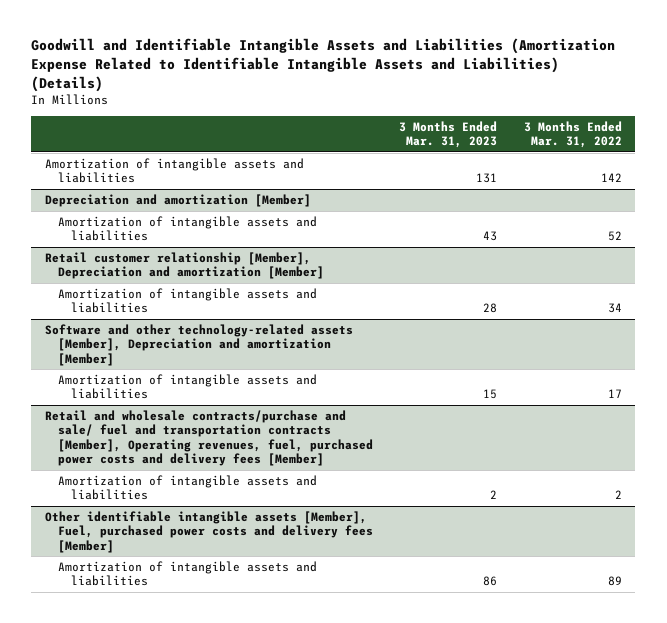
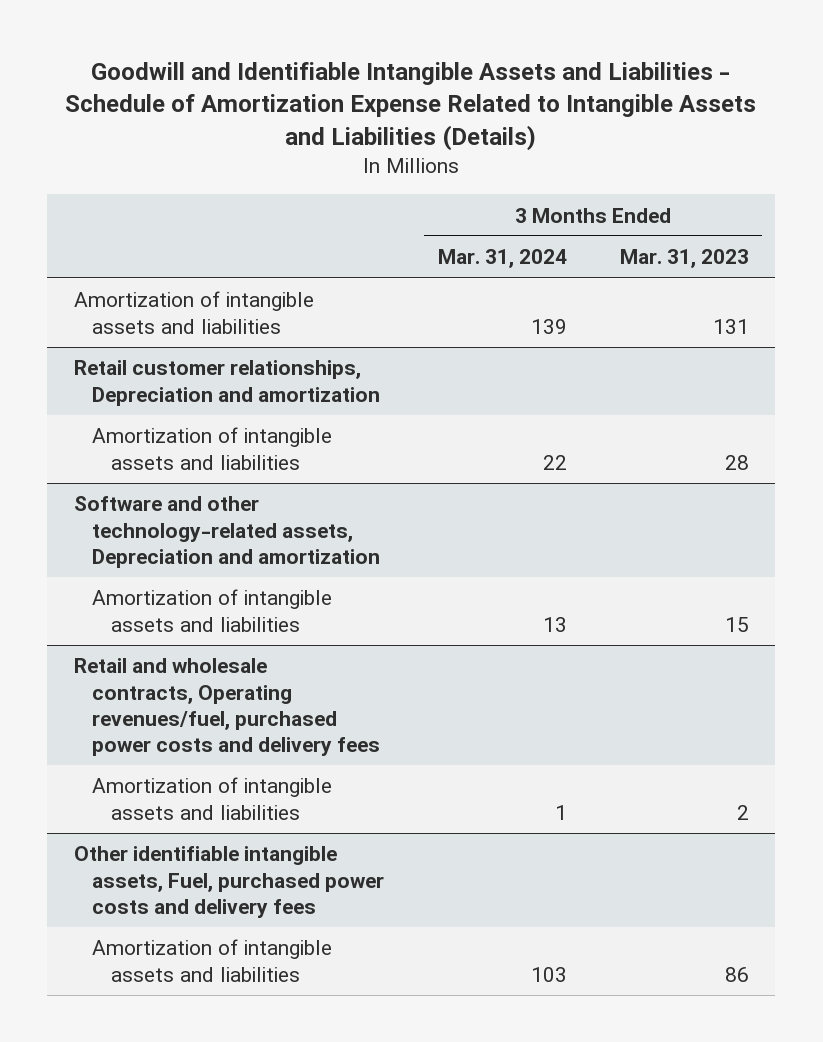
- Goodwill and Identifiable Intangible Assets and Liabilities (Amortization Expense Related to Identifiable Intangible Assets and Liabilities) (Details)
+ Goodwill and Identifiable Intangible Assets and Liabilities - Schedule of Amortization Expense Related to Intangible Assets and Liabilities (Details)
- | 3 Months Ended Mar. 31, 2023 | 3 Months Ended Mar. 31, 2022
+ | 3 Months Ended Mar. 31, 2024 | 3 Months Ended Mar. 31, 2023
- Depreciation and amortization [Member]
- Amortization of intangible assets and liabilities | 43 | 52
- Retail customer relationship [Member], Depreciation and amortization [Member]
+ Retail customer relationships, Depreciation and amortization
- Software and other technology-related assets [Member], Depreciation and amortization [Member]
+ Software and other technology-related assets, Depreciation and amortization
- Retail and wholesale contracts/purchase and sale/ fuel and transportation contracts [Member], Operating revenues, fuel, purchased power costs and delivery fees [Member]
+ Retail and wholesale contracts, Operating revenues/fuel, purchased power costs and delivery fees
- Other identifiable intangible assets [Member], Fuel, purchased power costs and delivery fees [Member]
+ Other identifiable intangible assets, Fuel, purchased power costs and delivery fees

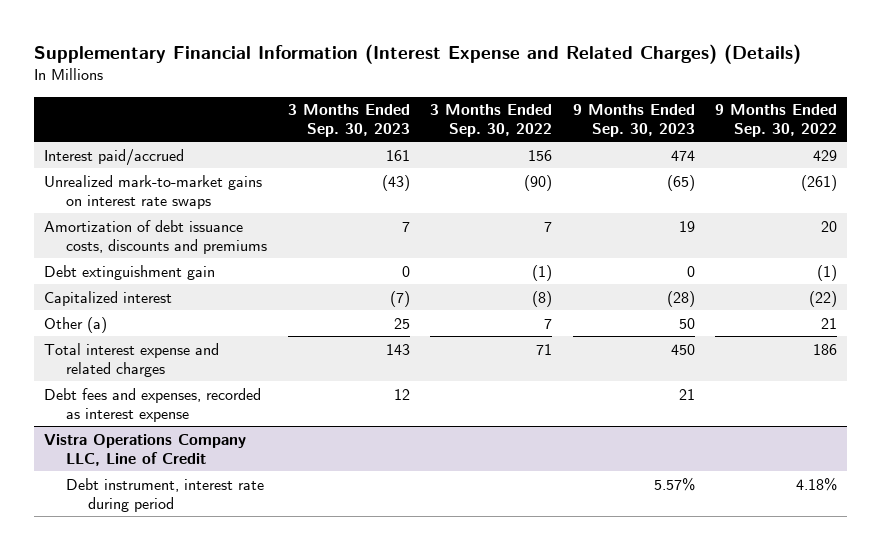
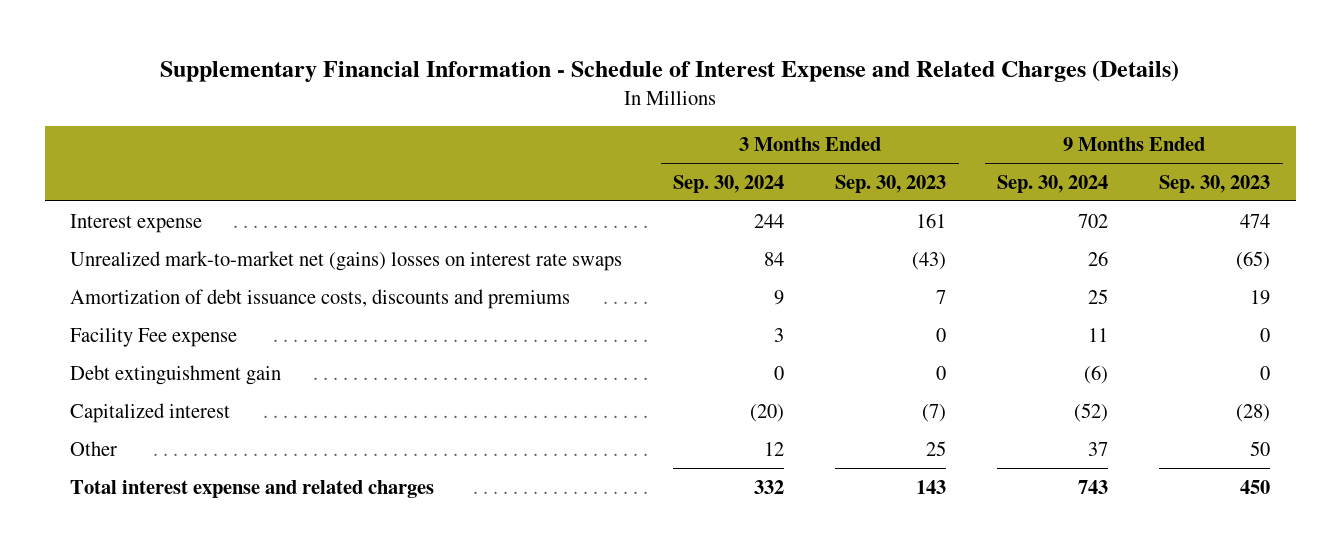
- Supplementary Financial Information (Interest Expense and Related Charges) (Details)
+ Supplementary Financial Information - Schedule of Interest Expense and Related Charges (Details)
- | 3 Months Ended Sep. 30, 2023 | 3 Months Ended Sep. 30, 2022 | 9 Months Ended Sep. 30, 2023 | 9 Months Ended Sep. 30, 2022
+ | 3 Months Ended Sep. 30, 2024 | 3 Months Ended Sep. 30, 2023 | 9 Months Ended Sep. 30, 2024 | 9 Months Ended Sep. 30, 2023
- Interest paid/accrued | 161 | 156 | 474 | 429
- Unrealized mark-to-market gains on interest rate swaps | (43) | (90) | (65) | (261)
+ Interest expense | 244 | 161 | 702 | 474
+ Unrealized mark-to-market net (gains) losses on interest rate swaps | 84 | (43) | 26 | (65)
+ Facility Fee expense | 3 | 0 | 11 | 0
- Other (a) | 25 | 7 | 50 | 21
+ Other | 12 | 25 | 37 | 50
- Debt fees and expenses, recorded as interest expense | 12 | | 21 |
- Vistra Operations Company LLC, Line of Credit
- Debt instrument, interest rate during period | | | 5.57% | 4.18%

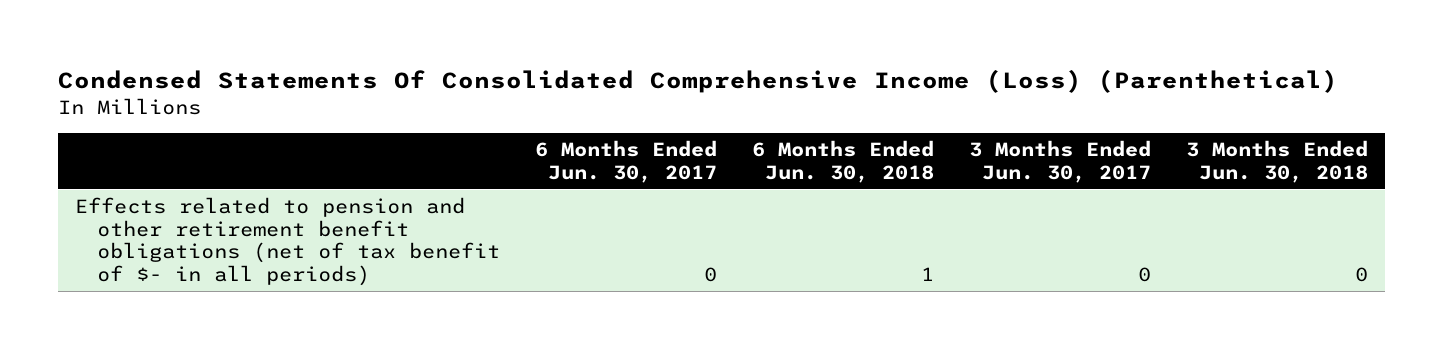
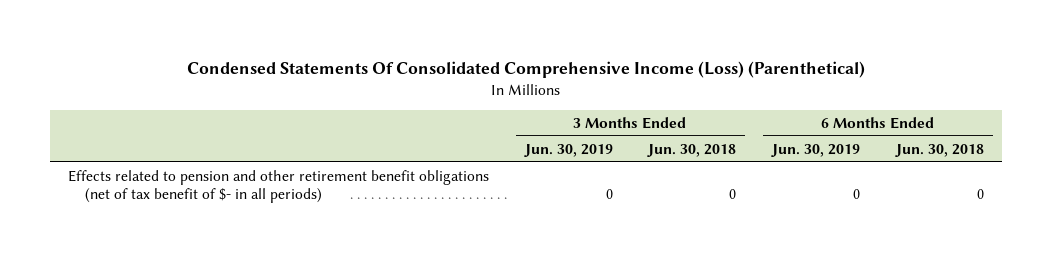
- | 6 Months Ended Jun. 30, 2017 | 6 Months Ended Jun. 30, 2018 | 3 Months Ended Jun. 30, 2017 | 3 Months Ended Jun. 30, 2018
+ | 3 Months Ended Jun. 30, 2019 | 3 Months Ended Jun. 30, 2018 | 6 Months Ended Jun. 30, 2019 | 6 Months Ended Jun. 30, 2018
- Effects related to pension and other retirement benefit obligations (net of tax benefit of $- in all periods) | 0 | 1 | 0 | 0
+ Effects related to pension and other retirement benefit obligations (net of tax benefit of $- in all periods) | 0 | 0 | 0 | 0

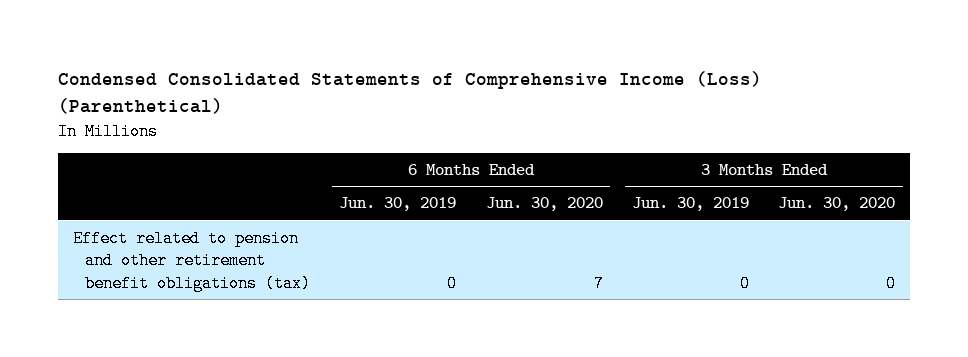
- Condensed Statements Of Consolidated Comprehensive Income (Loss) (Parenthetical)
+ Condensed Consolidated Statements of Comprehensive Income (Loss) (Parenthetical)
- | 3 Months Ended Jun. 30, 2019 | 3 Months Ended Jun. 30, 2018 | 6 Months Ended Jun. 30, 2019 | 6 Months Ended Jun. 30, 2018
+ | 6 Months Ended Jun. 30, 2019 | 6 Months Ended Jun. 30, 2020 | 3 Months Ended Jun. 30, 2019 | 3 Months Ended Jun. 30, 2020
- Effects related to pension and other retirement benefit obligations (net of tax benefit of $- in all periods) | 0 | 0 | 0 | 0
+ Effect related to pension and other retirement benefit obligations (tax) | 0 | 7 | 0 | 0

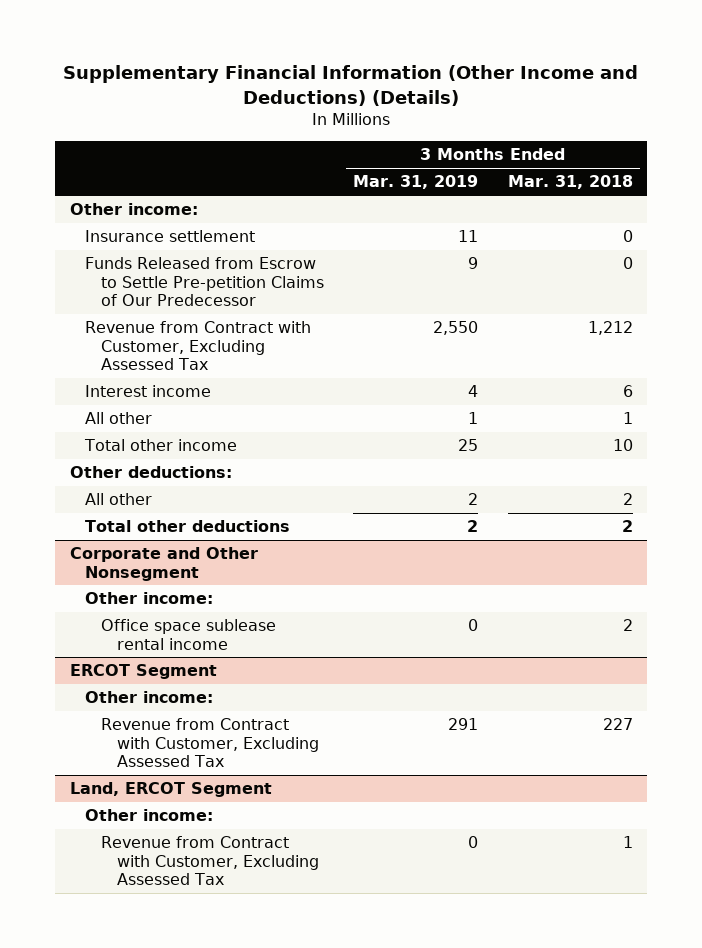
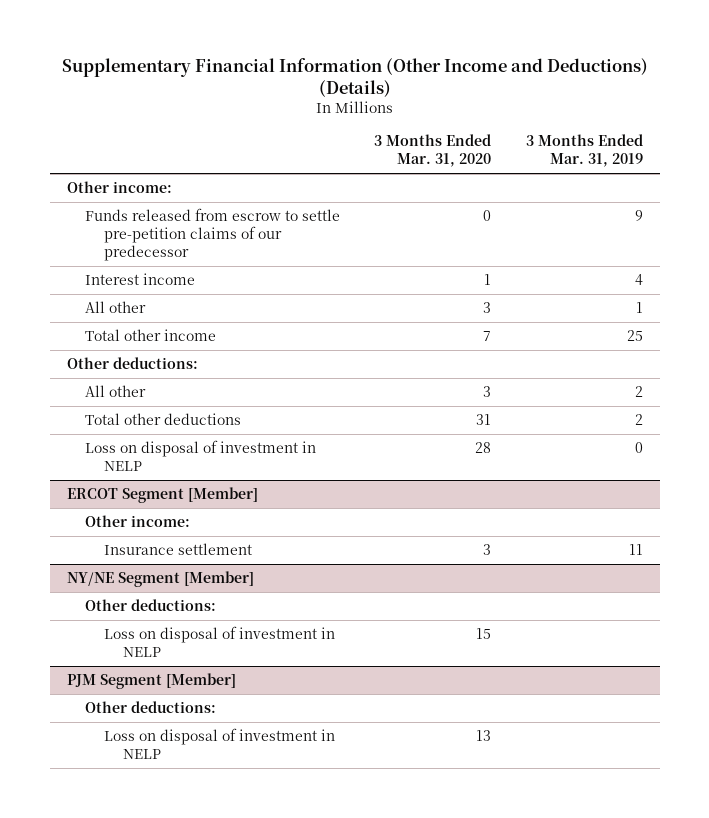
- | 3 Months Ended Mar. 31, 2019 | 3 Months Ended Mar. 31, 2018
+ | 3 Months Ended Mar. 31, 2020 | 3 Months Ended Mar. 31, 2019
- Insurance settlement | 11 | 0
- Funds Released from Escrow to Settle Pre-petition Claims of Our Predecessor | 9 | 0
- Revenue from Contract with Customer, Excluding Assessed Tax | 2,550 | 1,212
+ Funds released from escrow to settle pre-petition claims of our predecessor | 0 | 9
- Corporate and Other Nonsegment
- Other income:
- Office space sublease rental income | 0 | 2
- ERCOT Segment
- Other income:
- Revenue from Contract with Customer, Excluding Assessed Tax | 291 | 227
- Land, ERCOT Segment
+ Loss on disposal of investment in NELP | 28 | 0
+ ERCOT Segment [Member]
- Revenue from Contract with Customer, Excluding Assessed Tax | 0 | 1
+ Insurance settlement | 3 | 11
+ NY/NE Segment [Member]
+ Other deductions:
+ Loss on disposal of investment in NELP | 15 |
+ PJM Segment [Member]
+ Other deductions:
+ Loss on disposal of investment in NELP | 13 |

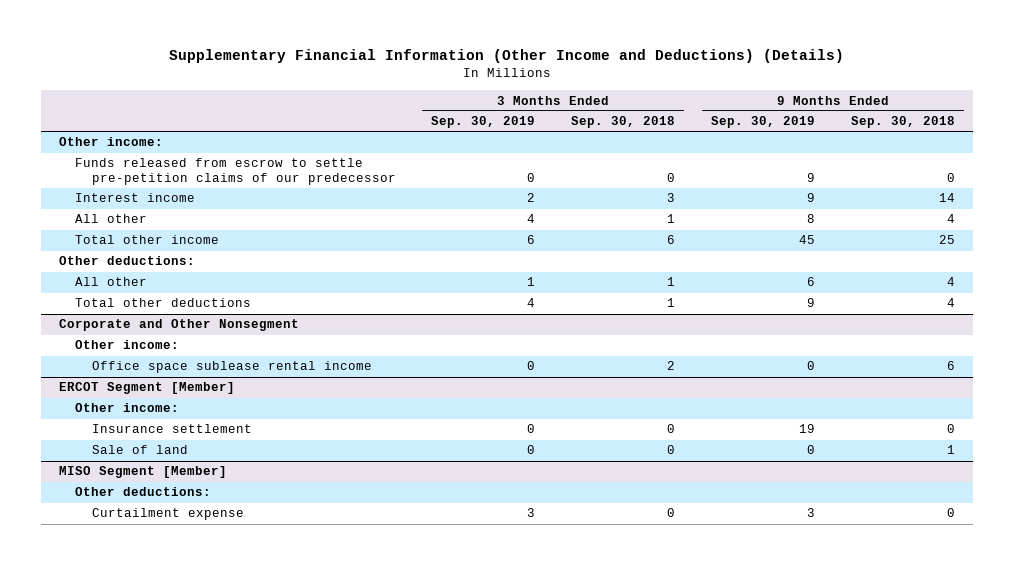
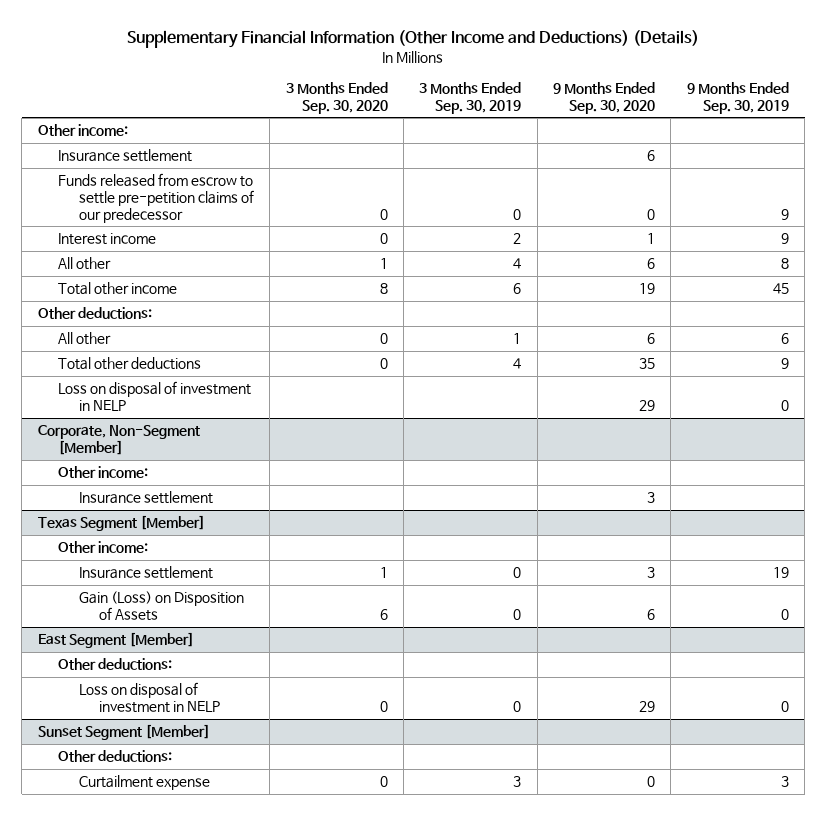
- | 3 Months Ended Sep. 30, 2019 | 3 Months Ended Sep. 30, 2018 | 9 Months Ended Sep. 30, 2019 | 9 Months Ended Sep. 30, 2018
+ | 3 Months Ended Sep. 30, 2020 | 3 Months Ended Sep. 30, 2019 | 9 Months Ended Sep. 30, 2020 | 9 Months Ended Sep. 30, 2019
+ Insurance settlement | | | 6 |
- Corporate and Other Nonsegment
+ Loss on disposal of investment in NELP | | | 29 | 0
+ Corporate, Non-Segment [Member]
- Office space sublease rental income | 0 | 2 | 0 | 6
- ERCOT Segment [Member]
+ Insurance settlement | | | 3 |
+ Texas Segment [Member]
- Sale of land | 0 | 0 | 0 | 1
- MISO Segment [Member]
+ Gain (Loss) on Disposition of Assets | 6 | 0 | 6 | 0
+ East Segment [Member]
+ Loss on disposal of investment in NELP | 0 | 0 | 29 | 0
+ Sunset Segment [Member]
+ Other deductions:

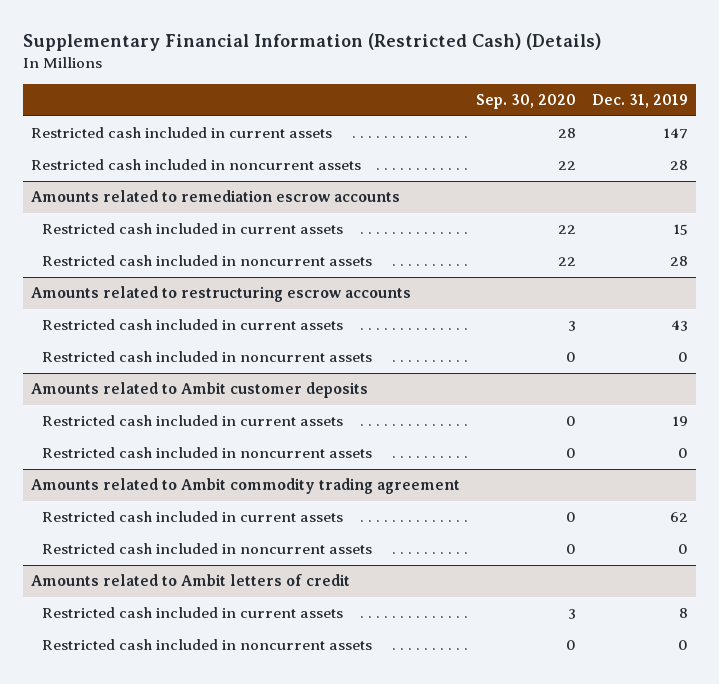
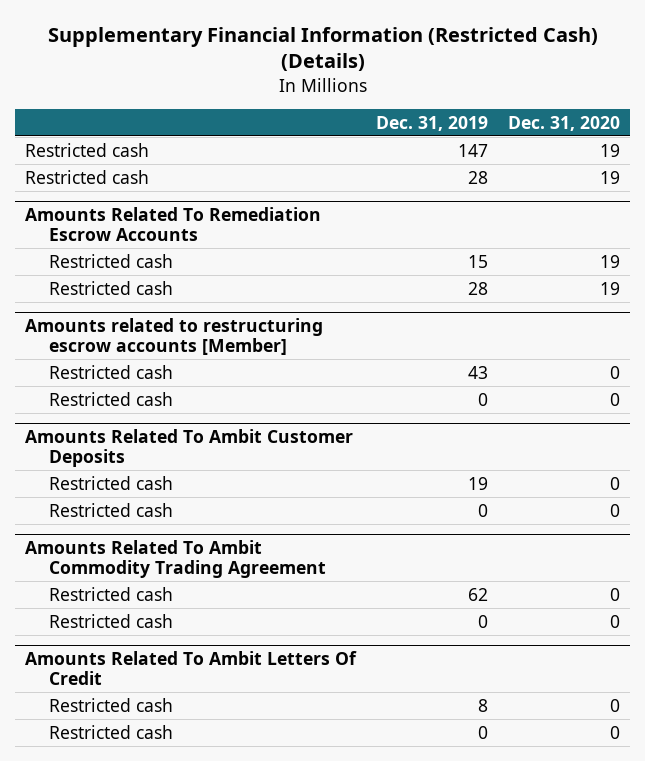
- | Sep. 30, 2020 | Dec. 31, 2019
+ | Dec. 31, 2019 | Dec. 31, 2020
- Restricted cash included in current assets | 28 | 147
- Restricted cash included in noncurrent assets | 22 | 28
- Amounts related to remediation escrow accounts
- Restricted cash included in current assets | 22 | 15
- Restricted cash included in noncurrent assets | 22 | 28
- Amounts related to restructuring escrow accounts
- Restricted cash included in current assets | 3 | 43
- Restricted cash included in noncurrent assets | 0 | 0
- Amounts related to Ambit customer deposits
- Restricted cash included in current assets | 0 | 19
- Restricted cash included in noncurrent assets | 0 | 0
- Amounts related to Ambit commodity trading agreement
- Restricted cash included in current assets | 0 | 62
- Restricted cash included in noncurrent assets | 0 | 0
- Amounts related to Ambit letters of credit
- Restricted cash included in current assets | 3 | 8
- Restricted cash included in noncurrent assets | 0 | 0
+ Restricted cash | 147 | 19
+ Restricted cash | 28 | 19
+ Amounts Related To Remediation Escrow Accounts
+ Restricted cash | 15 | 19
+ Restricted cash | 28 | 19
+ Amounts related to restructuring escrow accounts [Member]
+ Restricted cash | 43 | 0
+ Restricted cash | 0 | 0
+ Amounts Related To Ambit Customer Deposits
+ Restricted cash | 19 | 0
+ Restricted cash | 0 | 0
+ Amounts Related To Ambit Commodity Trading Agreement
+ Restricted cash | 62 | 0
+ Restricted cash | 0 | 0
+ Amounts Related To Ambit Letters Of Credit
+ Restricted cash | 8 | 0
+ Restricted cash | 0 | 0

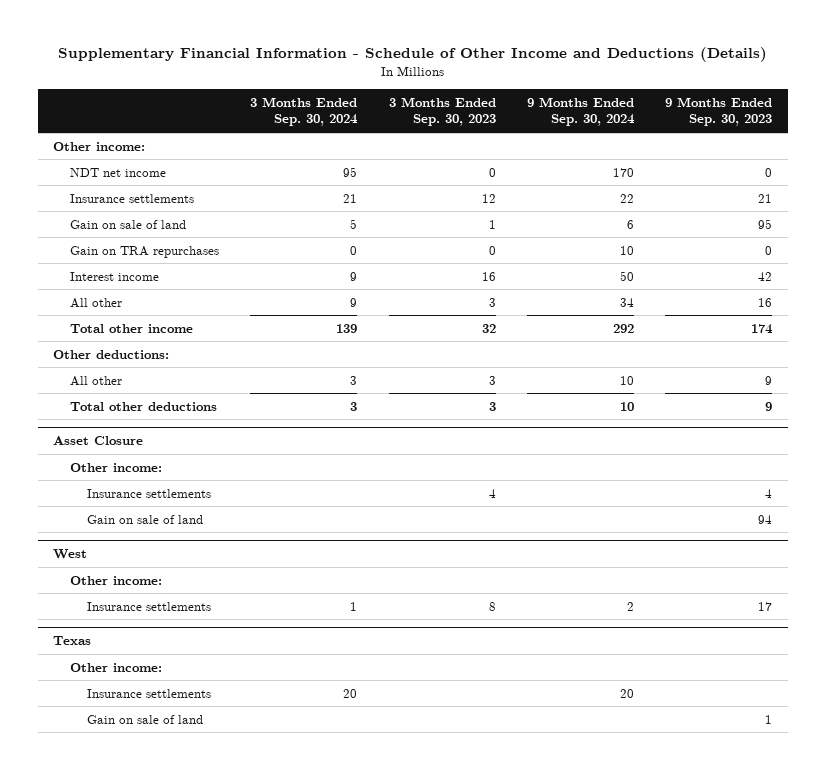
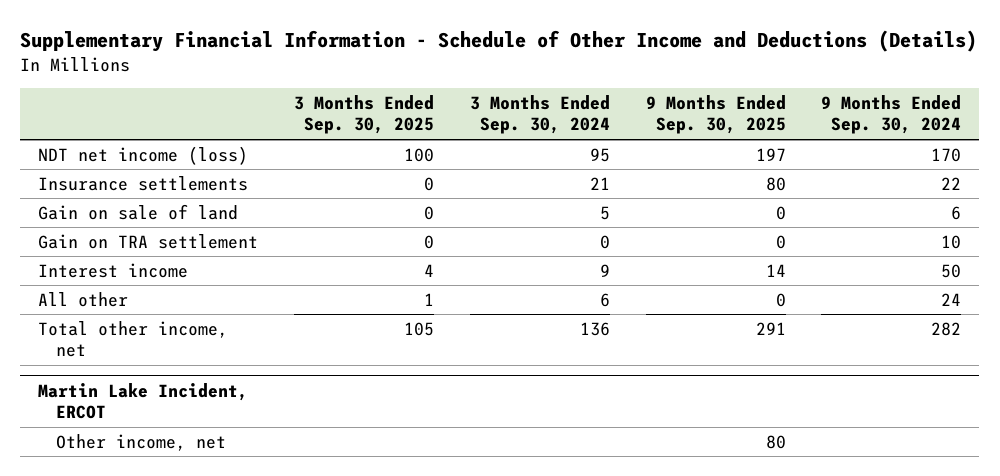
- | 3 Months Ended Sep. 30, 2024 | 3 Months Ended Sep. 30, 2023 | 9 Months Ended Sep. 30, 2024 | 9 Months Ended Sep. 30, 2023
+ | 3 Months Ended Sep. 30, 2025 | 3 Months Ended Sep. 30, 2024 | 9 Months Ended Sep. 30, 2025 | 9 Months Ended Sep. 30, 2024
- Other income:
- NDT net income | 95 | 0 | 170 | 0
+ NDT net income (loss) | 100 | 95 | 197 | 170
- Gain on TRA repurchases | 0 | 0 | 10 | 0
+ Gain on TRA settlement | 0 | 0 | 0 | 10
- All other | 9 | 3 | 34 | 16
- Total other income | 139 | 32 | 292 | 174
- Other deductions:
- All other | 3 | 3 | 10 | 9
- Total other deductions | 3 | 3 | 10 | 9
- Asset Closure
- Other income:
- Insurance settlements | | 4 | | 4
- Gain on sale of land | | | | 94
- West
- Other income:
- Insurance settlements | 1 | 8 | 2 | 17
- Texas
- Other income:
- Insurance settlements | 20 | | 20 |
- Gain on sale of land | | | | 1
+ All other | 1 | 6 | 0 | 24
+ Total other income, net | 105 | 136 | 291 | 282
+ Martin Lake Incident, ERCOT
+ Other income, net | | | 80 |

